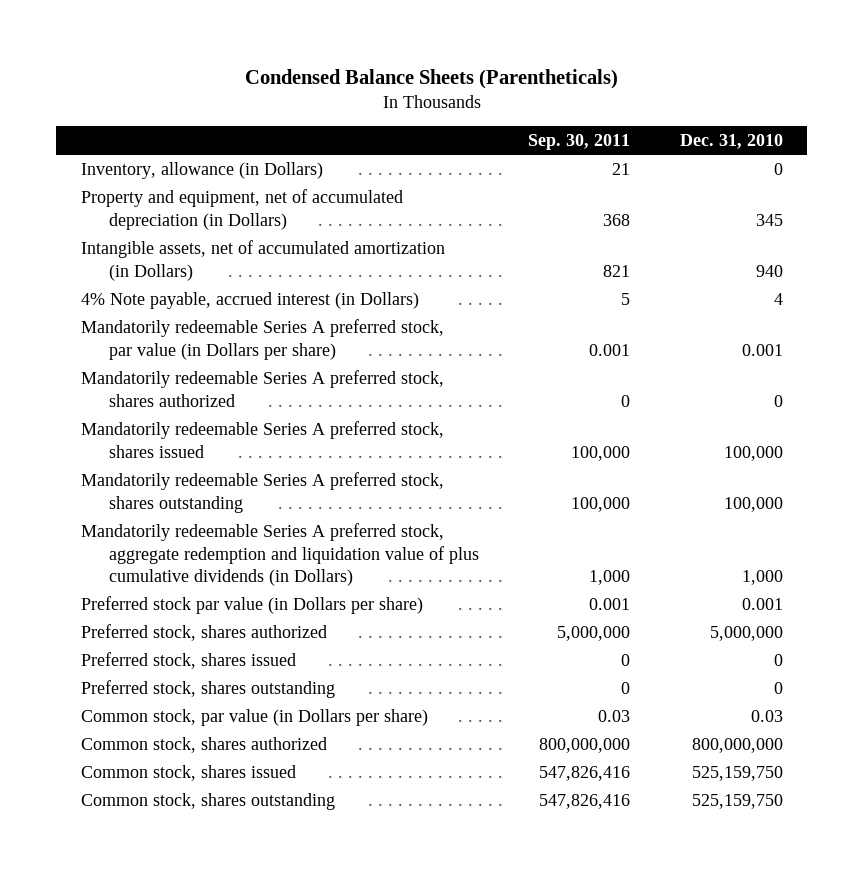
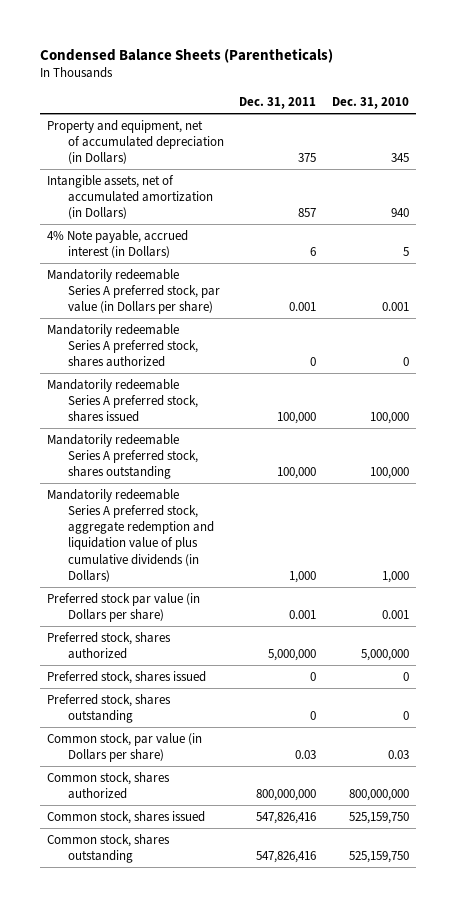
- | Sep. 30, 2011 | Dec. 31, 2010
+ | Dec. 31, 2011 | Dec. 31, 2010
- Inventory, allowance (in Dollars) | 21 | 0
- 4% Note payable, accrued interest (in Dollars) | 5 | 4
+ 4% Note payable, accrued interest (in Dollars) | 6 | 5

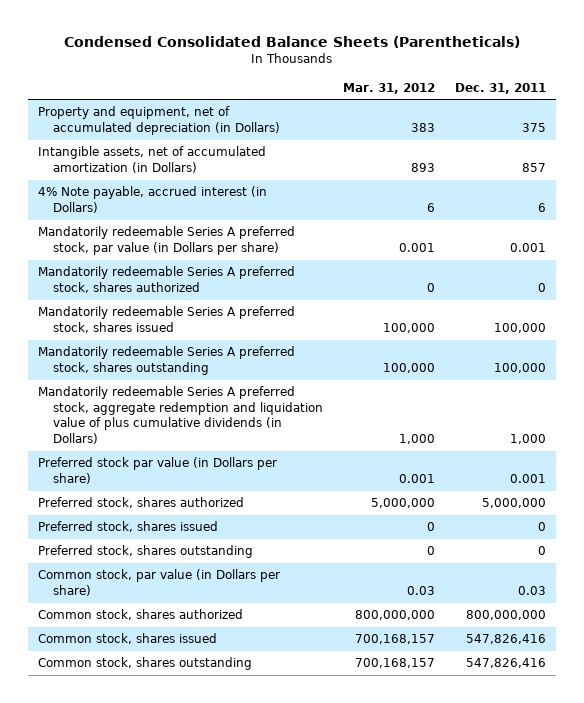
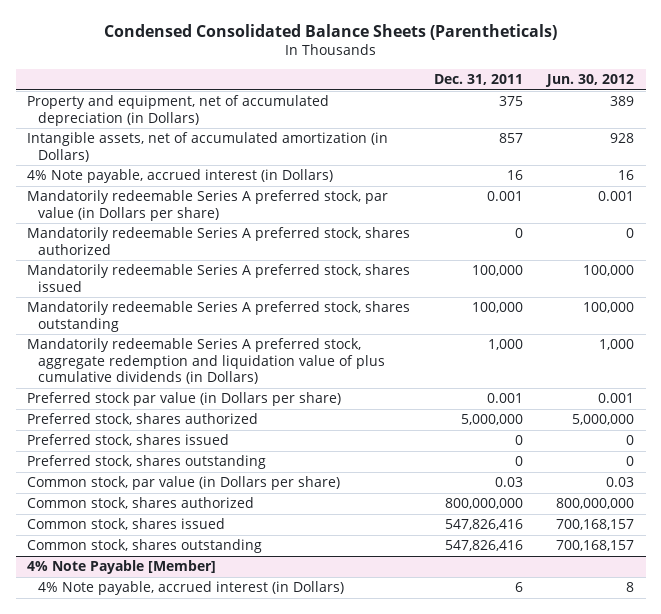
- | Mar. 31, 2012 | Dec. 31, 2011
+ | Dec. 31, 2011 | Jun. 30, 2012
- 4% Note payable, accrued interest (in Dollars) | 6 | 6
+ 4% Note payable, accrued interest (in Dollars) | 16 | 16
+ 4% Note Payable [Member]
+ 4% Note payable, accrued interest (in Dollars) | 6 | 8

